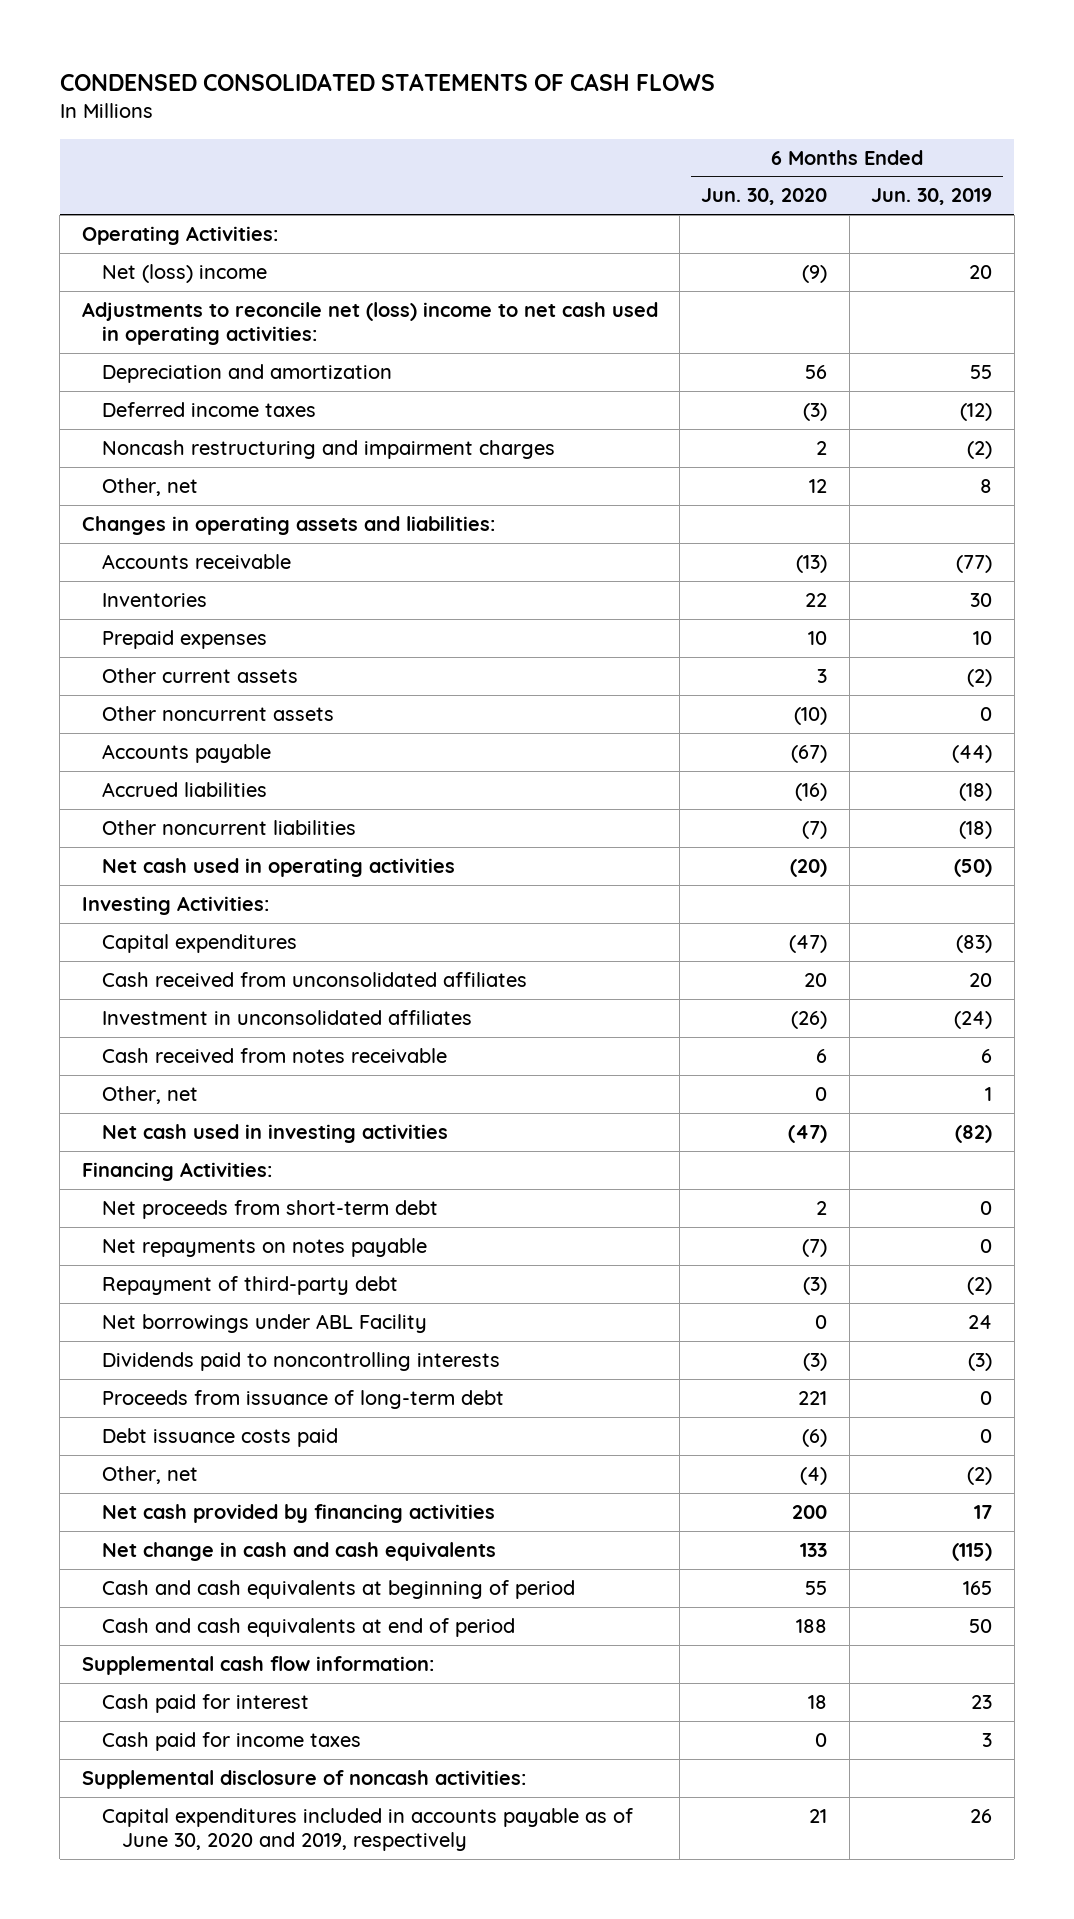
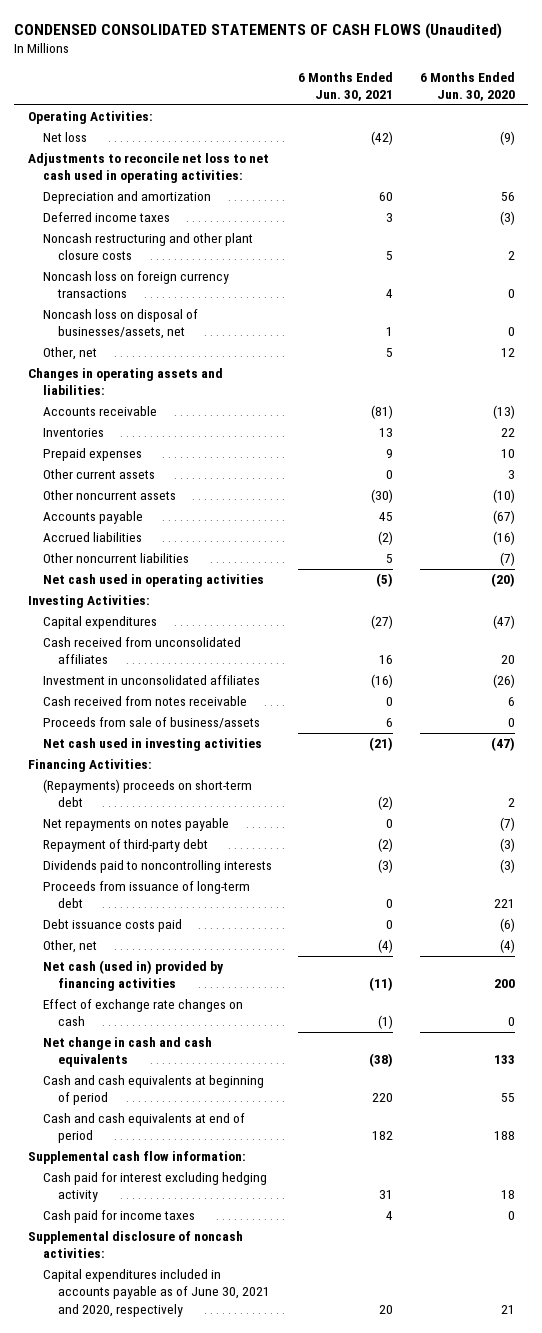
- CONDENSED CONSOLIDATED STATEMENTS OF CASH FLOWS
+ CONDENSED CONSOLIDATED STATEMENTS OF CASH FLOWS (Unaudited)
- | 6 Months Ended Jun. 30, 2020 | 6 Months Ended Jun. 30, 2019
+ | 6 Months Ended Jun. 30, 2021 | 6 Months Ended Jun. 30, 2020
- Net (loss) income | (9) | 20
- Adjustments to reconcile net (loss) income to net cash used in operating activities:
+ Net loss | (42) | (9)
+ Adjustments to reconcile net loss to net cash used in operating activities:
- Noncash restructuring and impairment charges | 2 | (2)
+ Noncash restructuring and other plant closure costs | 5 | 2
+ Noncash loss on foreign currency transactions | 4 | 0
+ Noncash loss on disposal of businesses/assets, net | 1 | 0
- Other, net | 0 | 1
+ Proceeds from sale of business/assets | 6 | 0
- Net proceeds from short-term debt | 2 | 0
+ (Repayments) proceeds on short-term debt | (2) | 2
- Net borrowings under ABL Facility | 0 | 24
- Net cash provided by financing activities | 200 | 17
+ Net cash (used in) provided by financing activities | (11) | 200
+ Effect of exchange rate changes on cash | (1) | 0
- Cash paid for interest | 18 | 23
+ Cash paid for interest excluding hedging activity | 31 | 18
- Capital expenditures included in accounts payable as of June 30, 2020 and 2019, respectively | 21 | 26
+ Capital expenditures included in accounts payable as of June 30, 2021 and 2020, respectively | 20 | 21

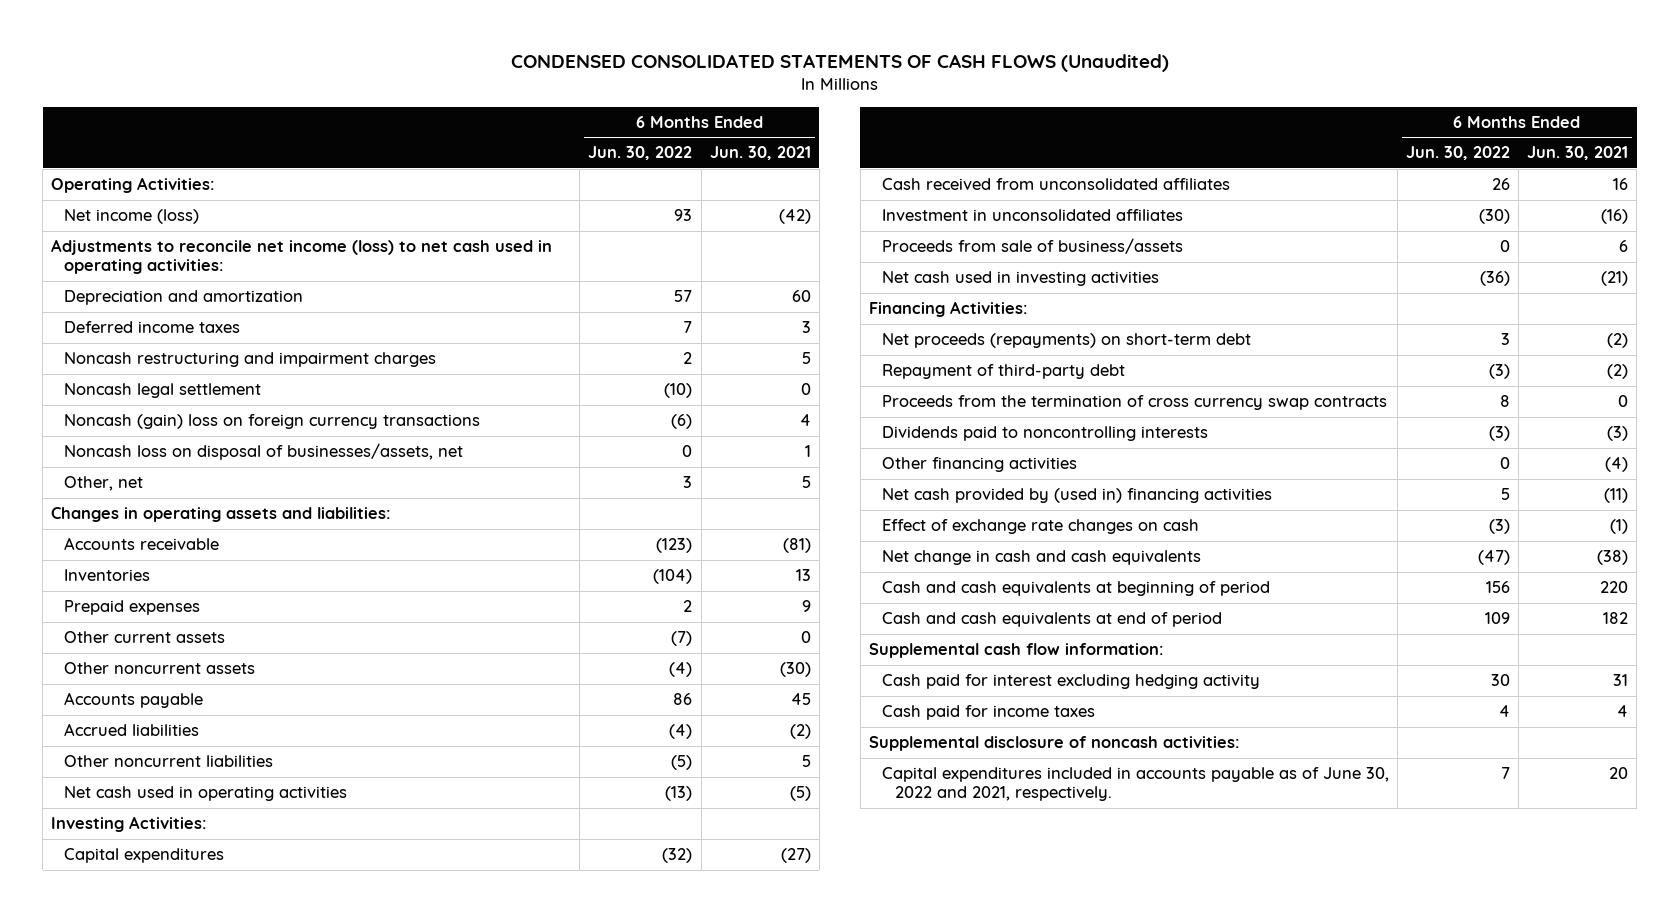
- | 6 Months Ended Jun. 30, 2021 | 6 Months Ended Jun. 30, 2020
+ | 6 Months Ended Jun. 30, 2022 | 6 Months Ended Jun. 30, 2021
- Net loss | (42) | (9)
- Adjustments to reconcile net loss to net cash used in operating activities:
+ Net income (loss) | 93 | (42)
+ Adjustments to reconcile net income (loss) to net cash used in operating activities:
- Noncash restructuring and other plant closure costs | 5 | 2
- Noncash loss on foreign currency transactions | 4 | 0
+ Noncash restructuring and impairment charges | 2 | 5
+ Noncash legal settlement | (10) | 0
+ Noncash (gain) loss on foreign currency transactions | (6) | 4
- Cash received from notes receivable | 0 | 6
- (Repayments) proceeds on short-term debt | (2) | 2
- Net repayments on notes payable | 0 | (7)
+ Net proceeds (repayments) on short-term debt | 3 | (2)
+ Proceeds from the termination of cross currency swap contracts | 8 | 0
- Proceeds from issuance of long-term debt | 0 | 221
- Debt issuance costs paid | 0 | (6)
- Other, net | (4) | (4)
- Net cash (used in) provided by financing activities | (11) | 200
+ Other financing activities | 0 | (4)
+ Net cash provided by (used in) financing activities | 5 | (11)
- Capital expenditures included in accounts payable as of June 30, 2021 and 2020, respectively | 20 | 21
+ Capital expenditures included in accounts payable as of June 30, 2022 and 2021, respectively. | 7 | 20

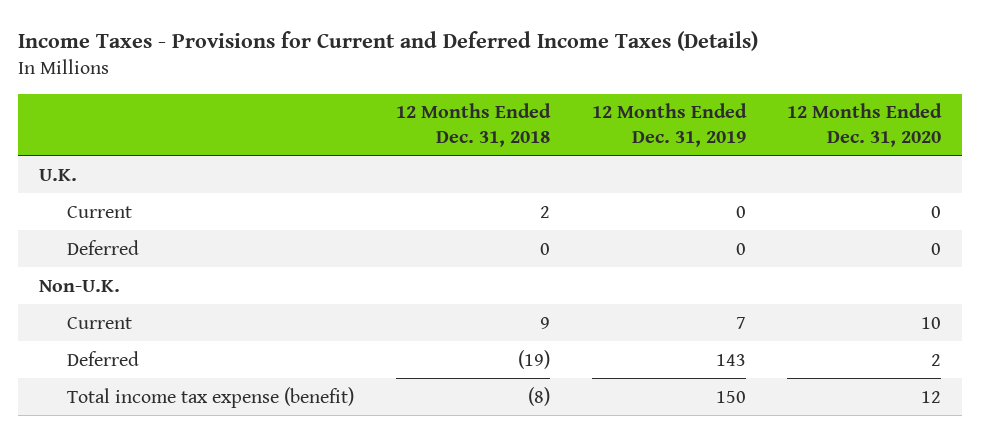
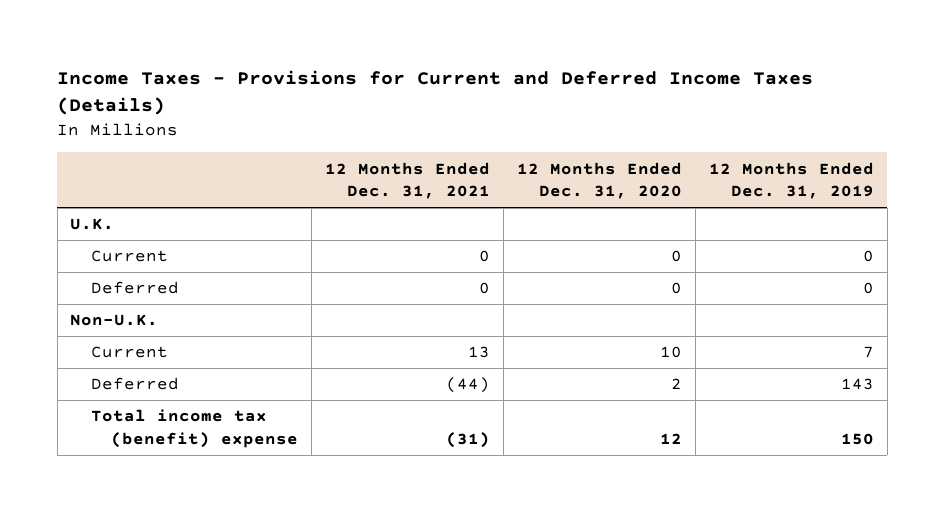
- | 12 Months Ended Dec. 31, 2018 | 12 Months Ended Dec. 31, 2019 | 12 Months Ended Dec. 31, 2020
+ | 12 Months Ended Dec. 31, 2021 | 12 Months Ended Dec. 31, 2020 | 12 Months Ended Dec. 31, 2019
- Total income tax expense (benefit) | (8) | 150 | 12
+ Total income tax (benefit) expense | (31) | 12 | 150

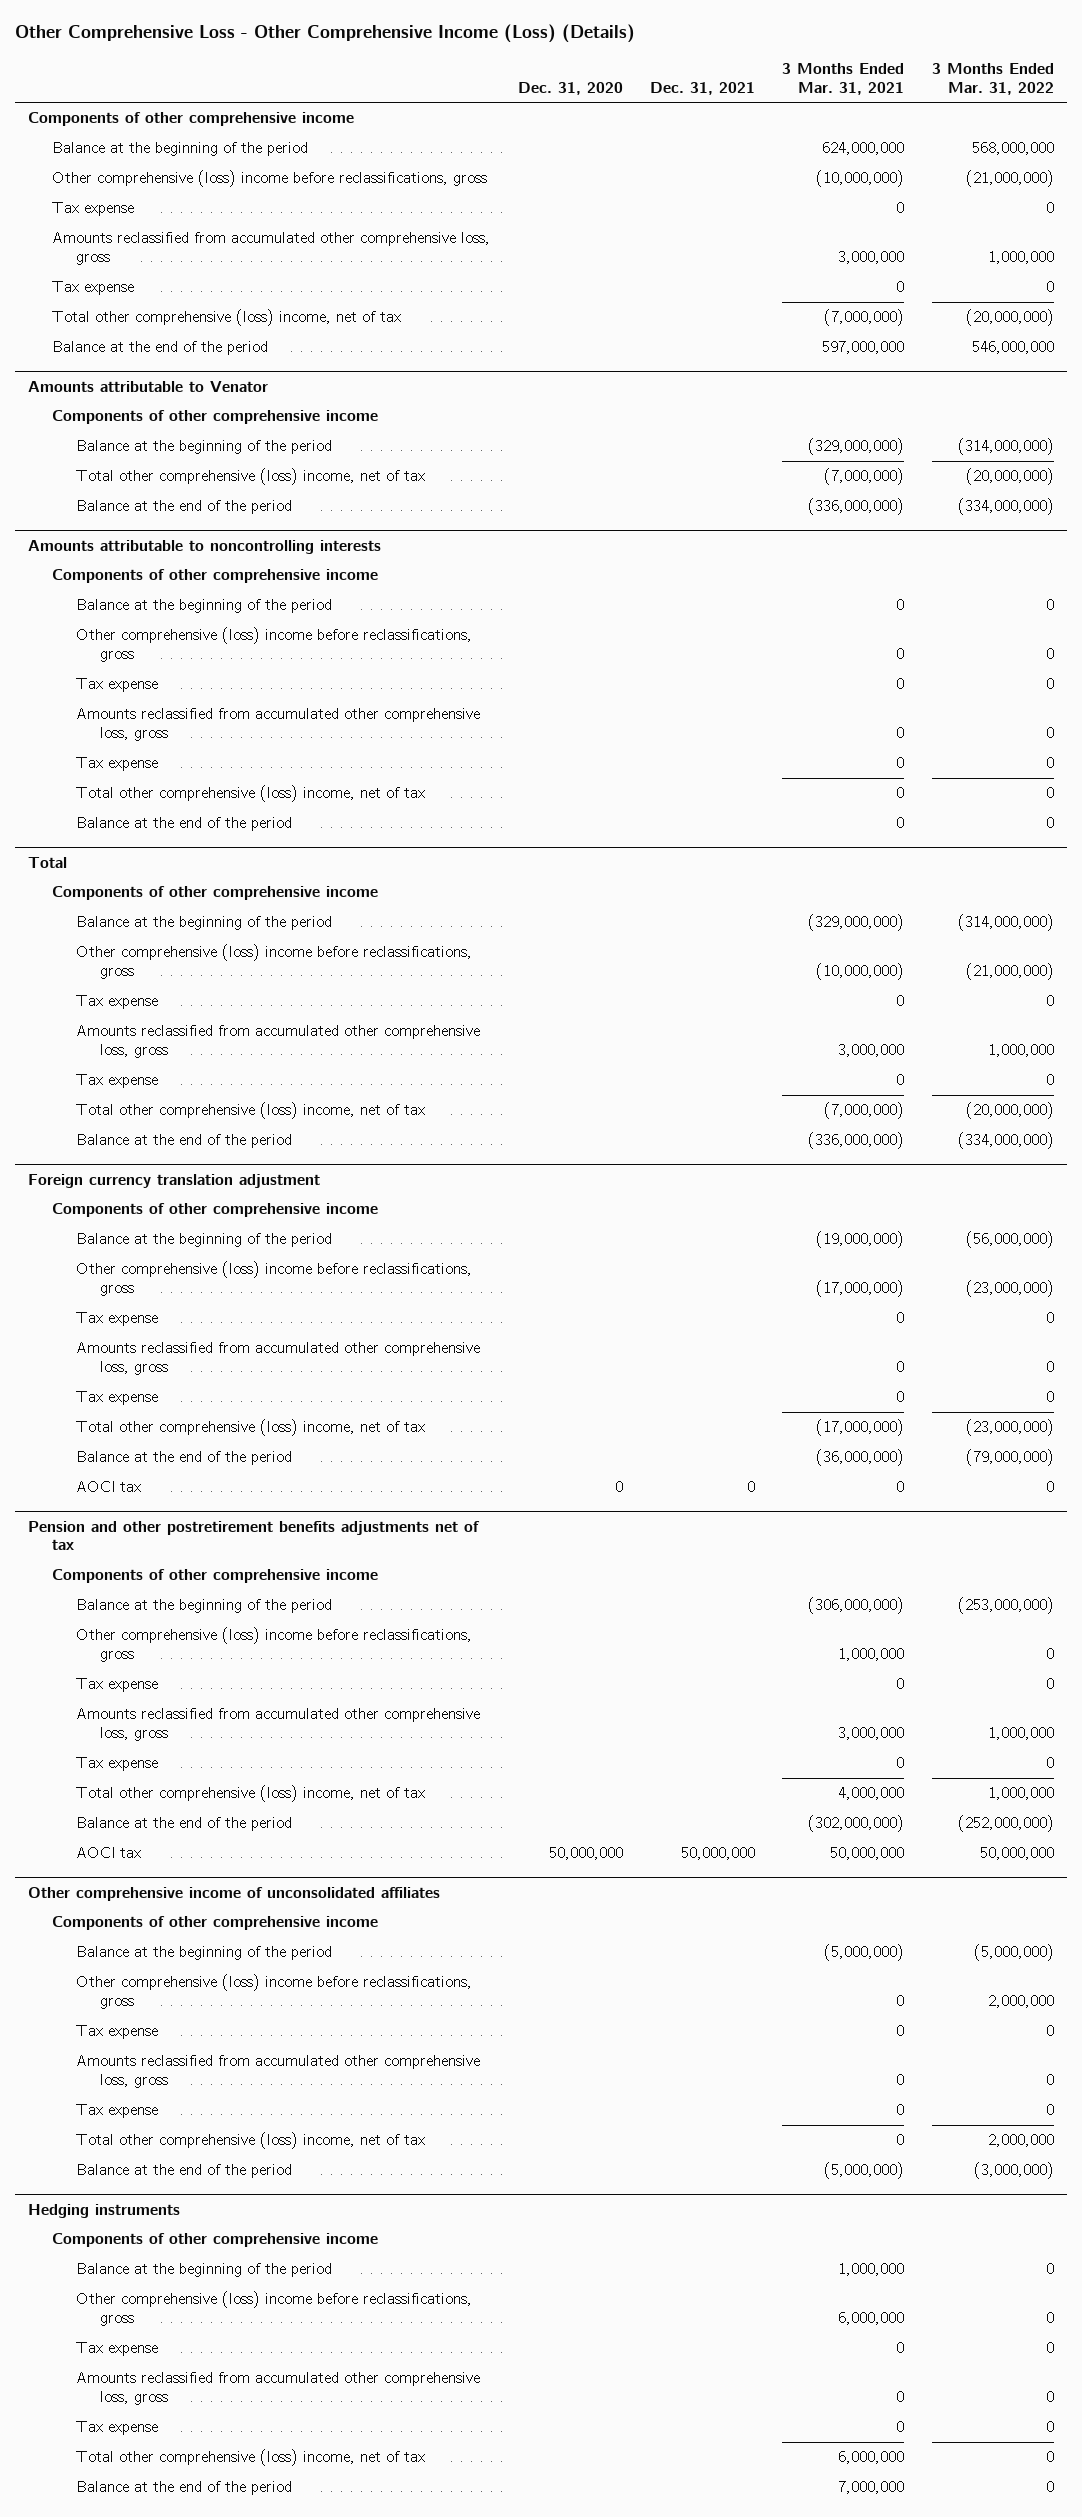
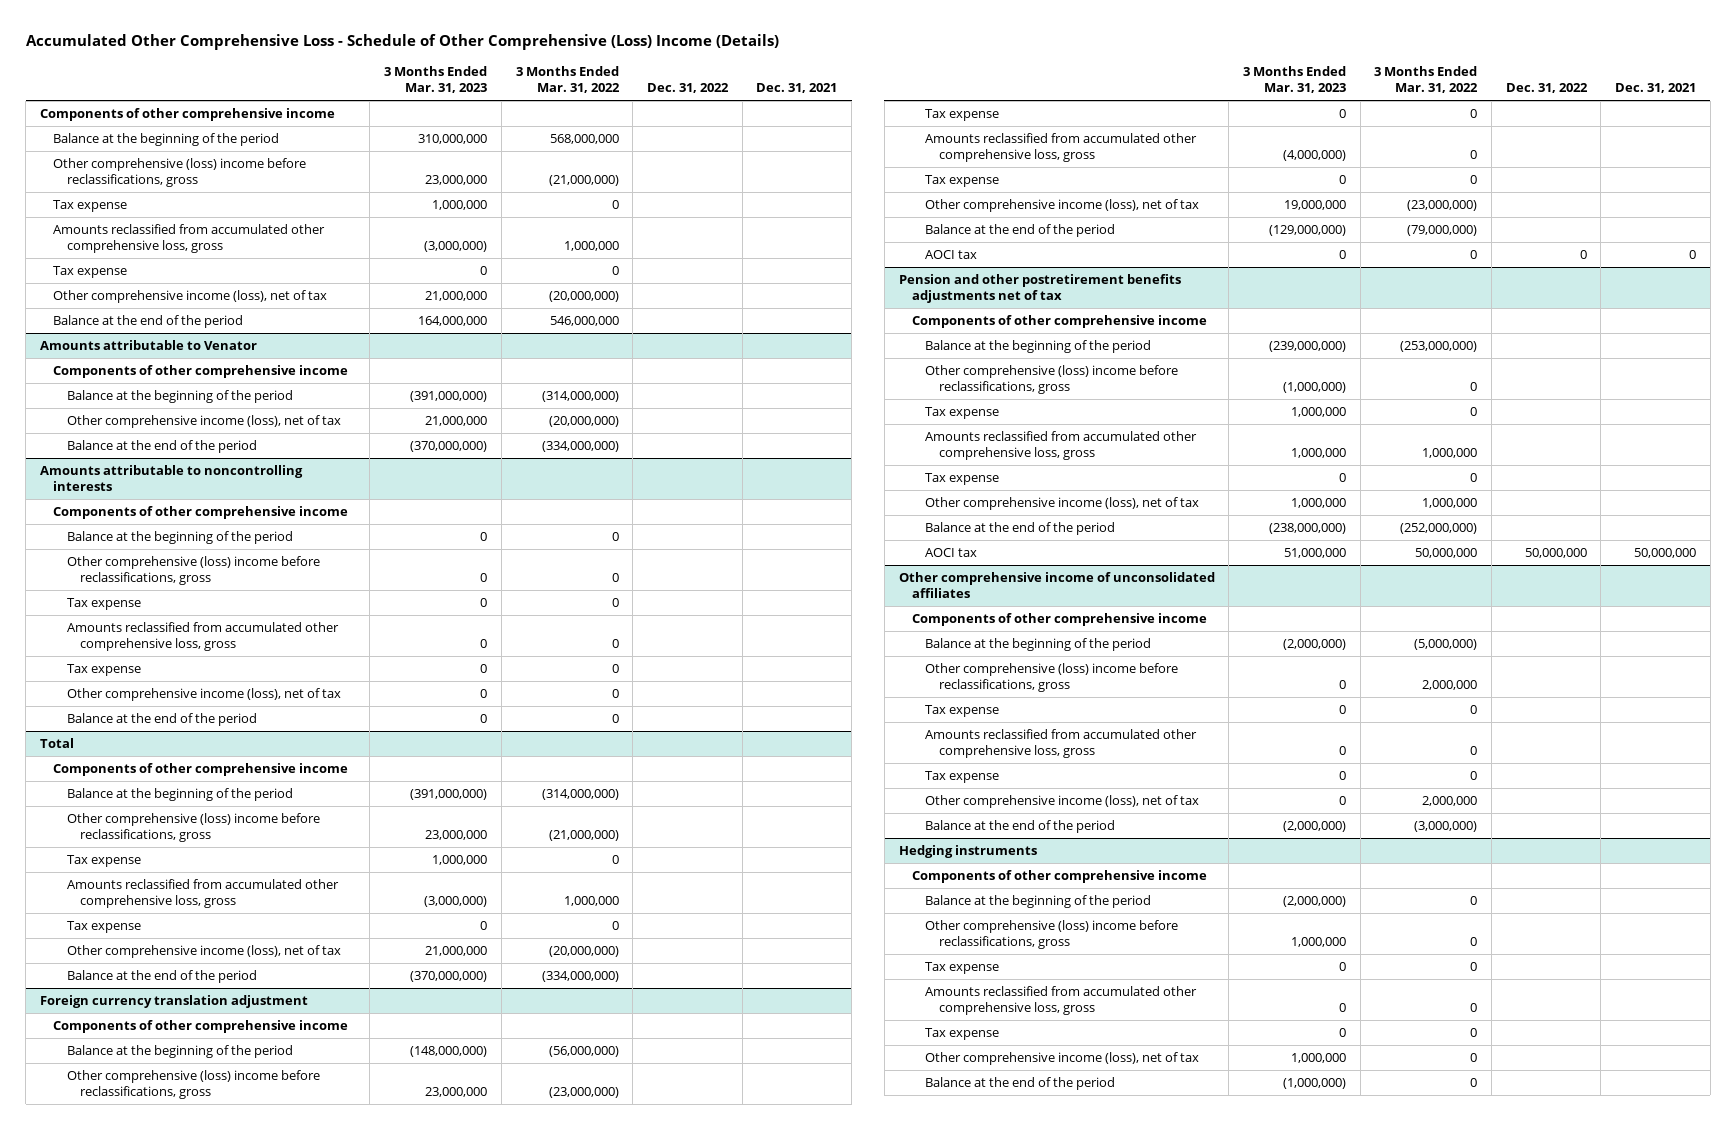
- Other Comprehensive Loss - Other Comprehensive Income (Loss) (Details)
+ Accumulated Other Comprehensive Loss - Schedule of Other Comprehensive (Loss) Income (Details)
- | Dec. 31, 2020 | Dec. 31, 2021 | 3 Months Ended Mar. 31, 2021 | 3 Months Ended Mar. 31, 2022
+ | 3 Months Ended Mar. 31, 2023 | 3 Months Ended Mar. 31, 2022 | Dec. 31, 2022 | Dec. 31, 2021
- Total other comprehensive (loss) income, net of tax | | | (7,000,000) | (20,000,000)
+ Other comprehensive income (loss), net of tax | 21,000,000 | (20,000,000) | |
@ Amounts attributable to Venator
- Total other comprehensive (loss) income, net of tax | | | (7,000,000) | (20,000,000)
+ Other comprehensive income (loss), net of tax | 21,000,000 | (20,000,000) | |
@ Amounts attributable to noncontrolling interests
- Total other comprehensive (loss) income, net of tax | | | 0 | 0
+ Other comprehensive income (loss), net of tax | 0 | 0 | |
@ Total
- Total other comprehensive (loss) income, net of tax | | | (7,000,000) | (20,000,000)
+ Other comprehensive income (loss), net of tax | 21,000,000 | (20,000,000) | |
@ Foreign currency translation adjustment
- Total other comprehensive (loss) income, net of tax | | | (17,000,000) | (23,000,000)
+ Other comprehensive income (loss), net of tax | 19,000,000 | (23,000,000) | |
@ Pension and other postretirement benefits adjustments net of tax
- Total other comprehensive (loss) income, net of tax | | | 4,000,000 | 1,000,000
+ Other comprehensive income (loss), net of tax | 1,000,000 | 1,000,000 | |
@ Other comprehensive income of unconsolidated affiliates
- Total other comprehensive (loss) income, net of tax | | | 0 | 2,000,000
+ Other comprehensive income (loss), net of tax | 0 | 2,000,000 | |
@ Hedging instruments
- Total other comprehensive (loss) income, net of tax | | | 6,000,000 | 0
+ Other comprehensive income (loss), net of tax | 1,000,000 | 0 | |

